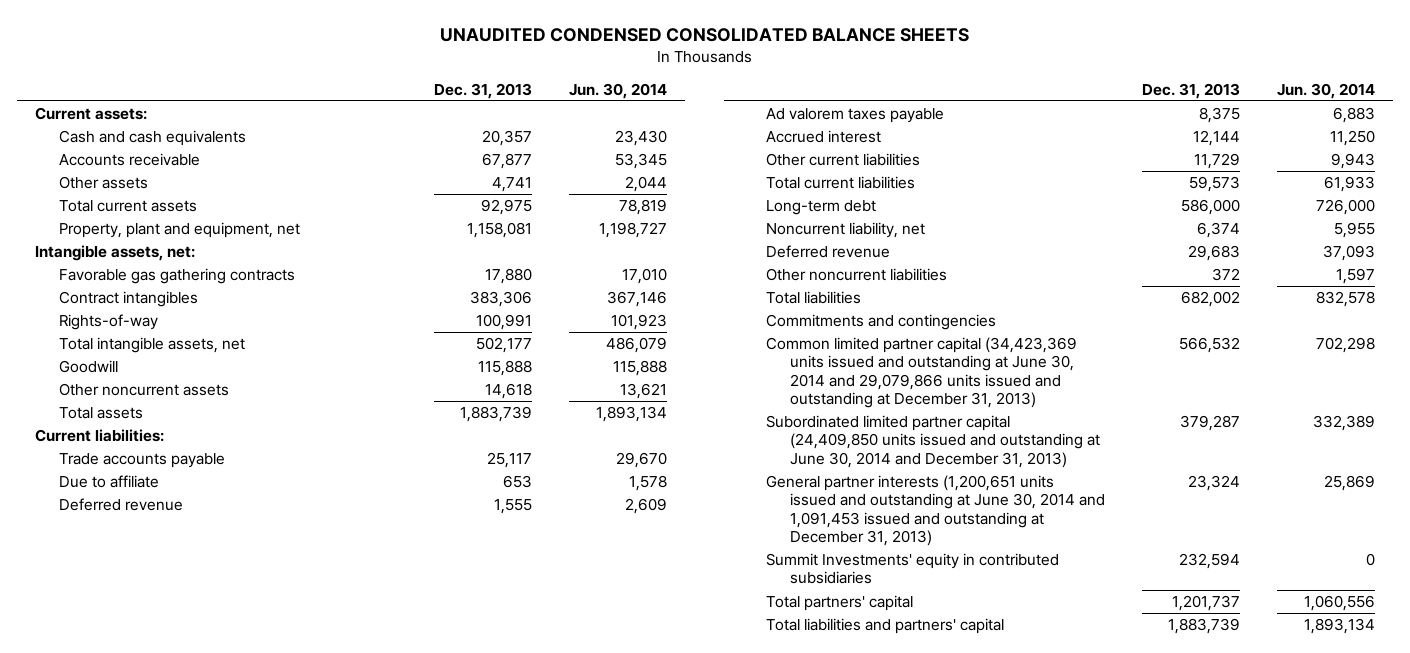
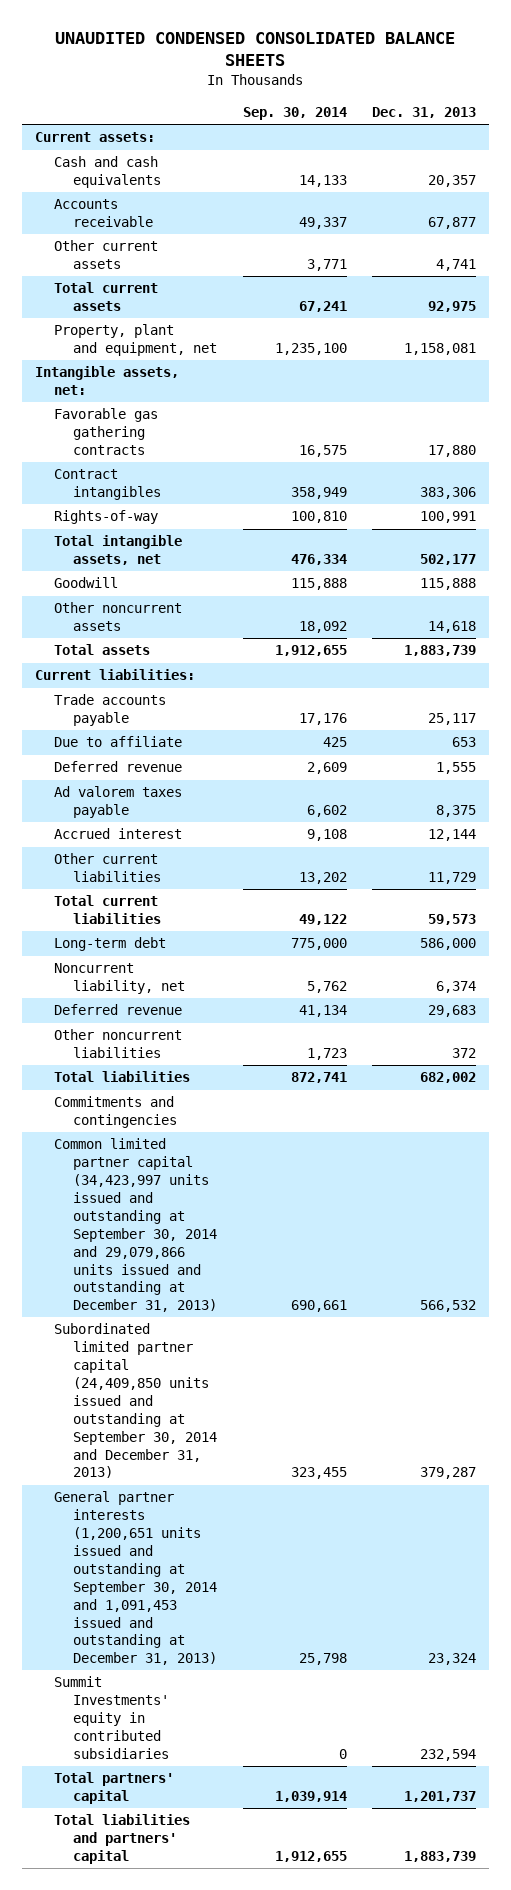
- | Dec. 31, 2013 | Jun. 30, 2014
+ | Sep. 30, 2014 | Dec. 31, 2013
- Other assets | 4,741 | 2,044
+ Other current assets | 3,771 | 4,741
- Common limited partner capital (34,423,369 units issued and outstanding at June 30, 2014 and 29,079,866 units issued and outstanding at December 31, 2013) | 566,532 | 702,298
- Subordinated limited partner capital (24,409,850 units issued and outstanding at June 30, 2014 and December 31, 2013) | 379,287 | 332,389
- General partner interests (1,200,651 units issued and outstanding at June 30, 2014 and 1,091,453 issued and outstanding at December 31, 2013) | 23,324 | 25,869
+ Common limited partner capital (34,423,997 units issued and outstanding at September 30, 2014 and 29,079,866 units issued and outstanding at December 31, 2013) | 690,661 | 566,532
+ Subordinated limited partner capital (24,409,850 units issued and outstanding at September 30, 2014 and December 31, 2013) | 323,455 | 379,287
+ General partner interests (1,200,651 units issued and outstanding at September 30, 2014 and 1,091,453 issued and outstanding at December 31, 2013) | 25,798 | 23,324

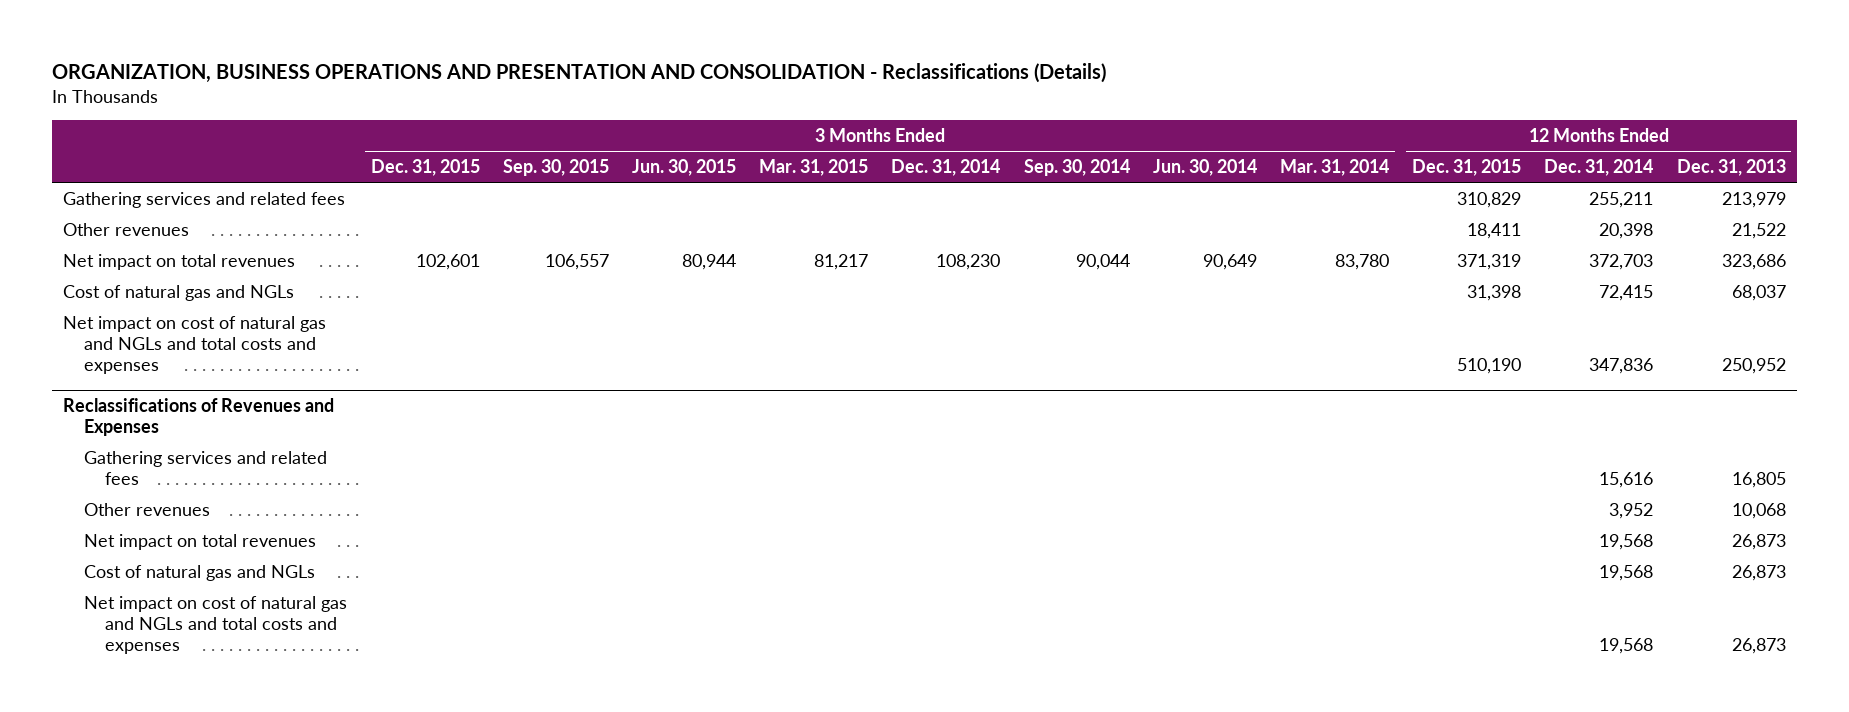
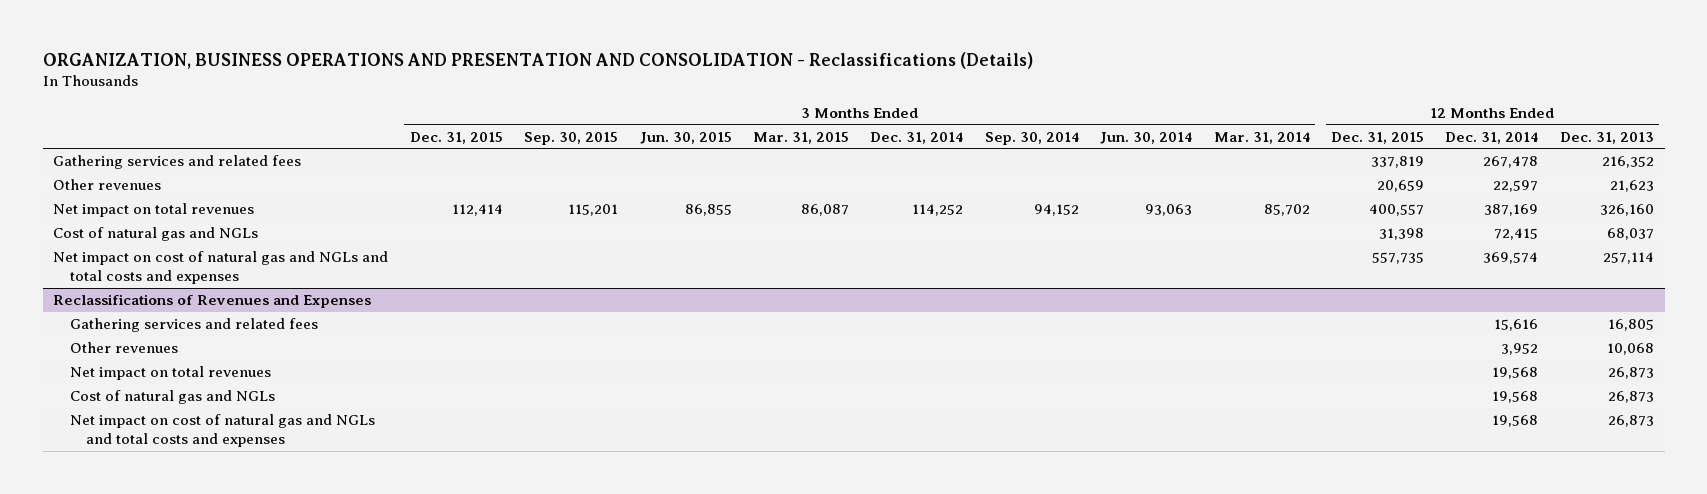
- Gathering services and related fees | | | | | | | | | 310,829 | 255,211 | 213,979
- Other revenues | | | | | | | | | 18,411 | 20,398 | 21,522
- Net impact on total revenues | 102,601 | 106,557 | 80,944 | 81,217 | 108,230 | 90,044 | 90,649 | 83,780 | 371,319 | 372,703 | 323,686
+ Gathering services and related fees | | | | | | | | | 337,819 | 267,478 | 216,352
+ Other revenues | | | | | | | | | 20,659 | 22,597 | 21,623
+ Net impact on total revenues | 112,414 | 115,201 | 86,855 | 86,087 | 114,252 | 94,152 | 93,063 | 85,702 | 400,557 | 387,169 | 326,160
- Net impact on cost of natural gas and NGLs and total costs and expenses | | | | | | | | | 510,190 | 347,836 | 250,952
+ Net impact on cost of natural gas and NGLs and total costs and expenses | | | | | | | | | 557,735 | 369,574 | 257,114

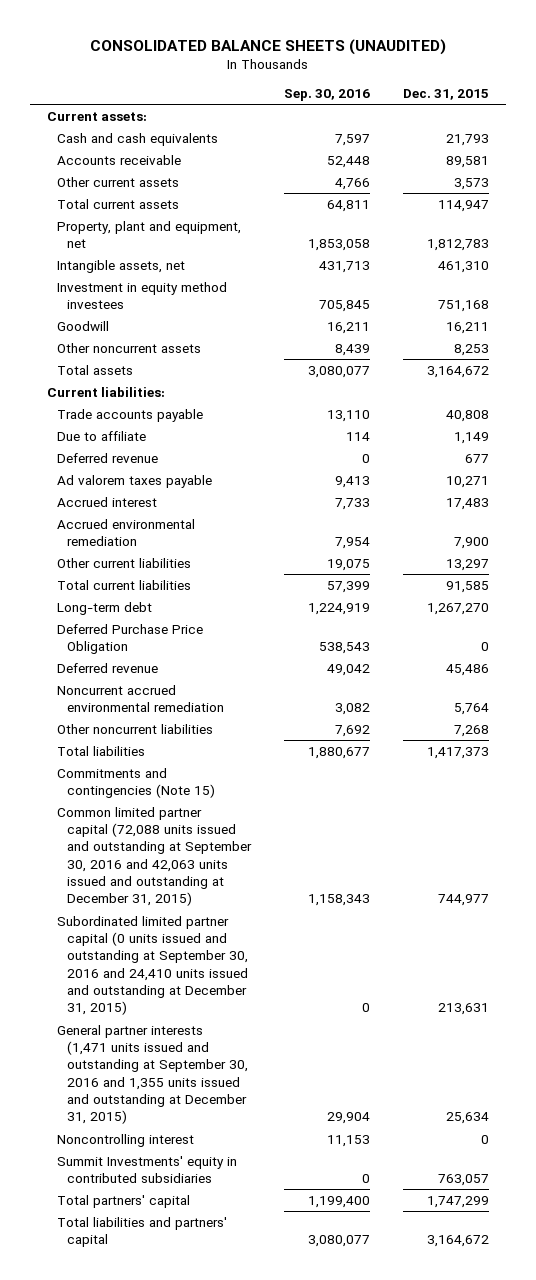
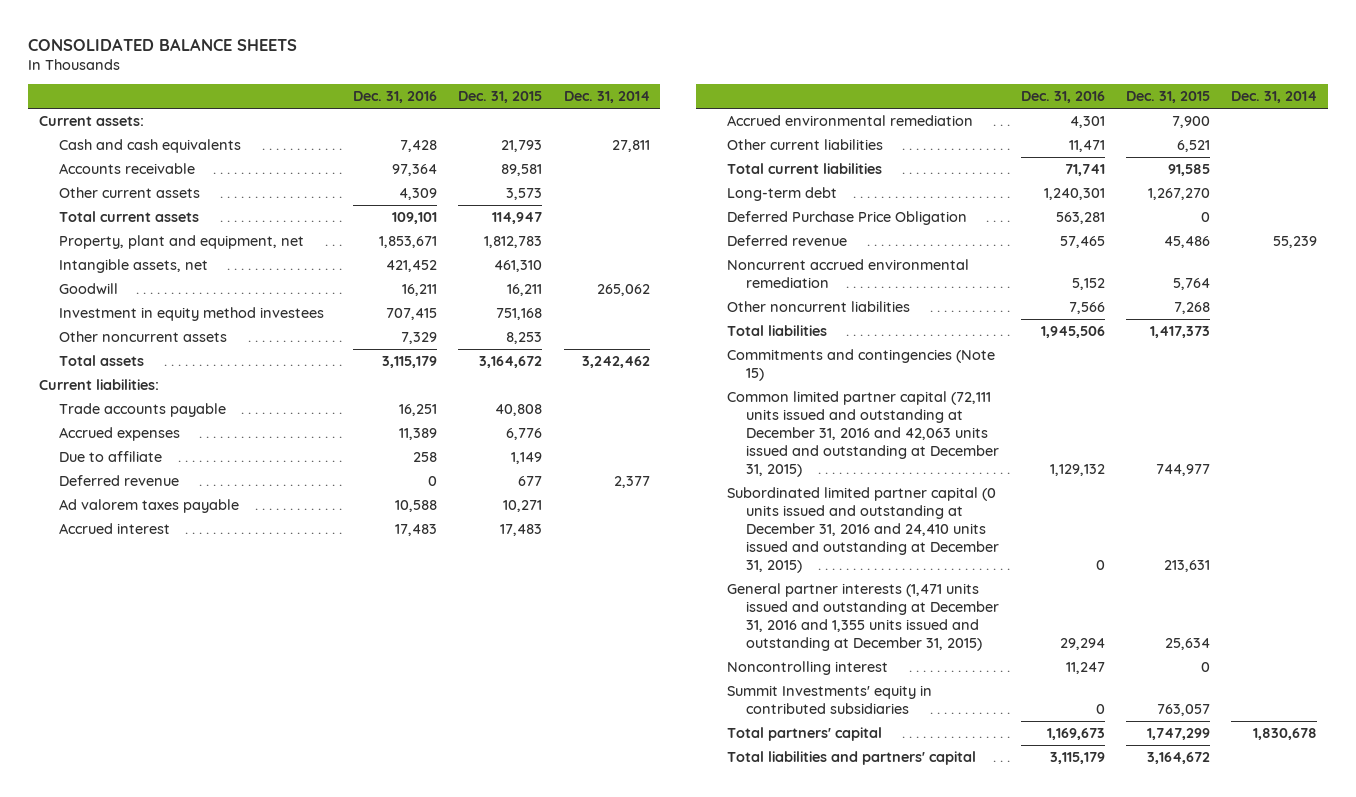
- CONSOLIDATED BALANCE SHEETS (UNAUDITED)
+ CONSOLIDATED BALANCE SHEETS
- | Sep. 30, 2016 | Dec. 31, 2015
+ | Dec. 31, 2016 | Dec. 31, 2015 | Dec. 31, 2014
moved down: Investment in equity method investees | 707,415 | 751,168 |
+ Accrued expenses | 11,389 | 6,776 |
- Other current liabilities | 19,075 | 13,297
+ Other current liabilities | 11,471 | 6,521 |
- Common limited partner capital (72,088 units issued and outstanding at September 30, 2016 and 42,063 units issued and outstanding at December 31, 2015) | 1,158,343 | 744,977
- Subordinated limited partner capital (0 units issued and outstanding at September 30, 2016 and 24,410 units issued and outstanding at December 31, 2015) | 0 | 213,631
- General partner interests (1,471 units issued and outstanding at September 30, 2016 and 1,355 units issued and outstanding at December 31, 2015) | 29,904 | 25,634
+ Common limited partner capital (72,111 units issued and outstanding at December 31, 2016 and 42,063 units issued and outstanding at December 31, 2015) | 1,129,132 | 744,977 |
+ Subordinated limited partner capital (0 units issued and outstanding at December 31, 2016 and 24,410 units issued and outstanding at December 31, 2015) | 0 | 213,631 |
+ General partner interests (1,471 units issued and outstanding at December 31, 2016 and 1,355 units issued and outstanding at December 31, 2015) | 29,294 | 25,634 |

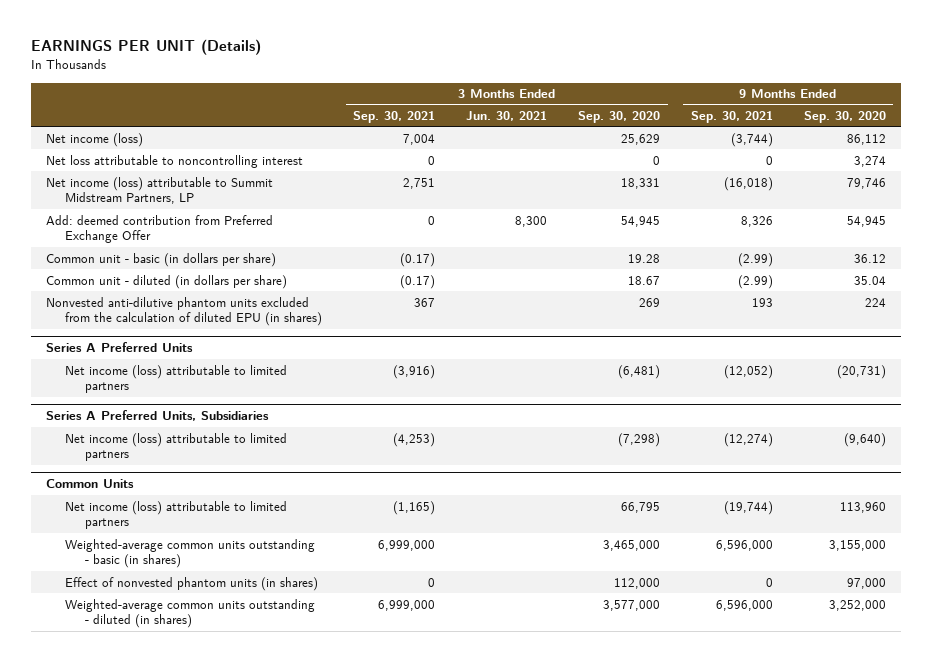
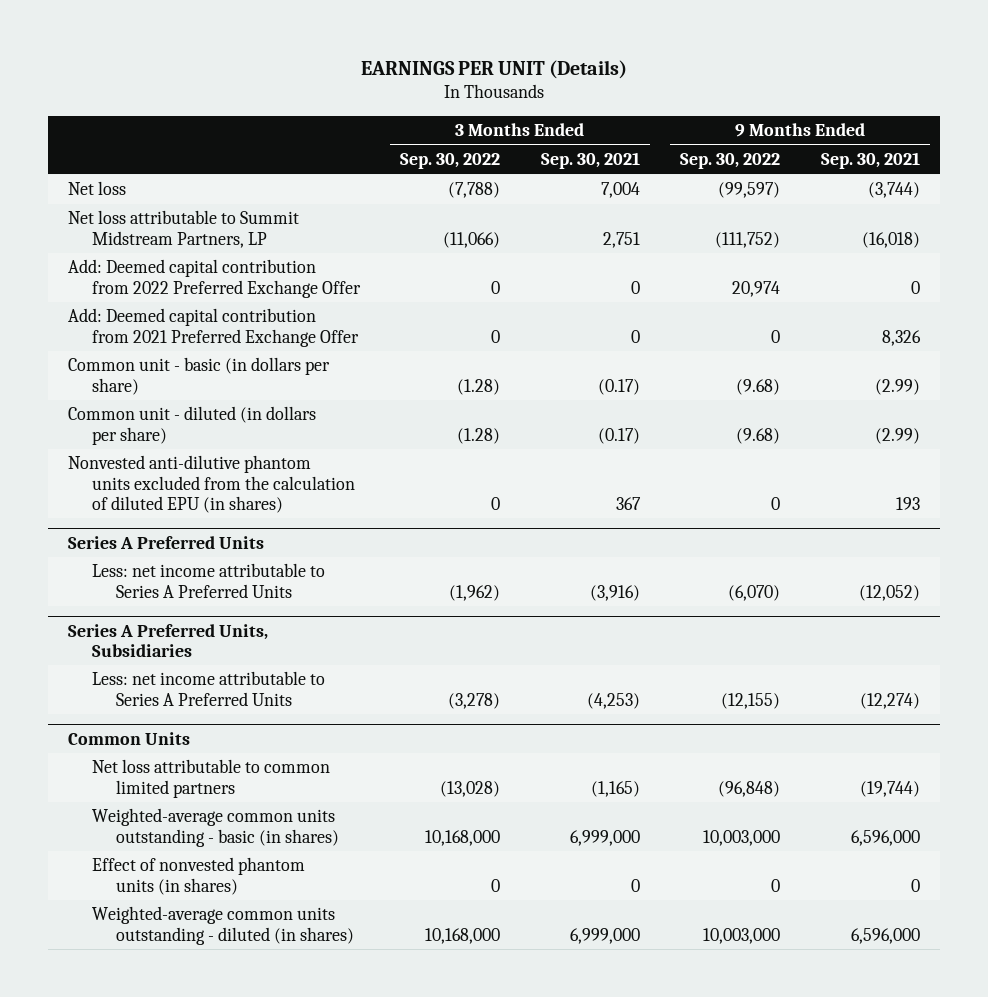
- | 3 Months Ended Sep. 30, 2021 | 3 Months Ended Jun. 30, 2021 | 3 Months Ended Sep. 30, 2020 | 9 Months Ended Sep. 30, 2021 | 9 Months Ended Sep. 30, 2020
+ | 3 Months Ended Sep. 30, 2022 | 3 Months Ended Sep. 30, 2021 | 9 Months Ended Sep. 30, 2022 | 9 Months Ended Sep. 30, 2021
- Net income (loss) | 7,004 | | 25,629 | (3,744) | 86,112
- Net loss attributable to noncontrolling interest | 0 | | 0 | 0 | 3,274
- Net income (loss) attributable to Summit Midstream Partners, LP | 2,751 | | 18,331 | (16,018) | 79,746
- Add: deemed contribution from Preferred Exchange Offer | 0 | 8,300 | 54,945 | 8,326 | 54,945
+ Net loss | (7,788) | 7,004 | (99,597) | (3,744)
+ Net loss attributable to Summit Midstream Partners, LP | (11,066) | 2,751 | (111,752) | (16,018)
+ Add: Deemed capital contribution from 2022 Preferred Exchange Offer | 0 | 0 | 20,974 | 0
+ Add: Deemed capital contribution from 2021 Preferred Exchange Offer | 0 | 0 | 0 | 8,326
@ Series A Preferred Units
- Net income (loss) attributable to limited partners | (3,916) | | (6,481) | (12,052) | (20,731)
+ Less: net income attributable to Series A Preferred Units | (1,962) | (3,916) | (6,070) | (12,052)
@ Series A Preferred Units, Subsidiaries
- Net income (loss) attributable to limited partners | (4,253) | | (7,298) | (12,274) | (9,640)
+ Less: net income attributable to Series A Preferred Units | (3,278) | (4,253) | (12,155) | (12,274)
@ Common Units
- Net income (loss) attributable to limited partners | (1,165) | | 66,795 | (19,744) | 113,960
+ Net loss attributable to common limited partners | (13,028) | (1,165) | (96,848) | (19,744)

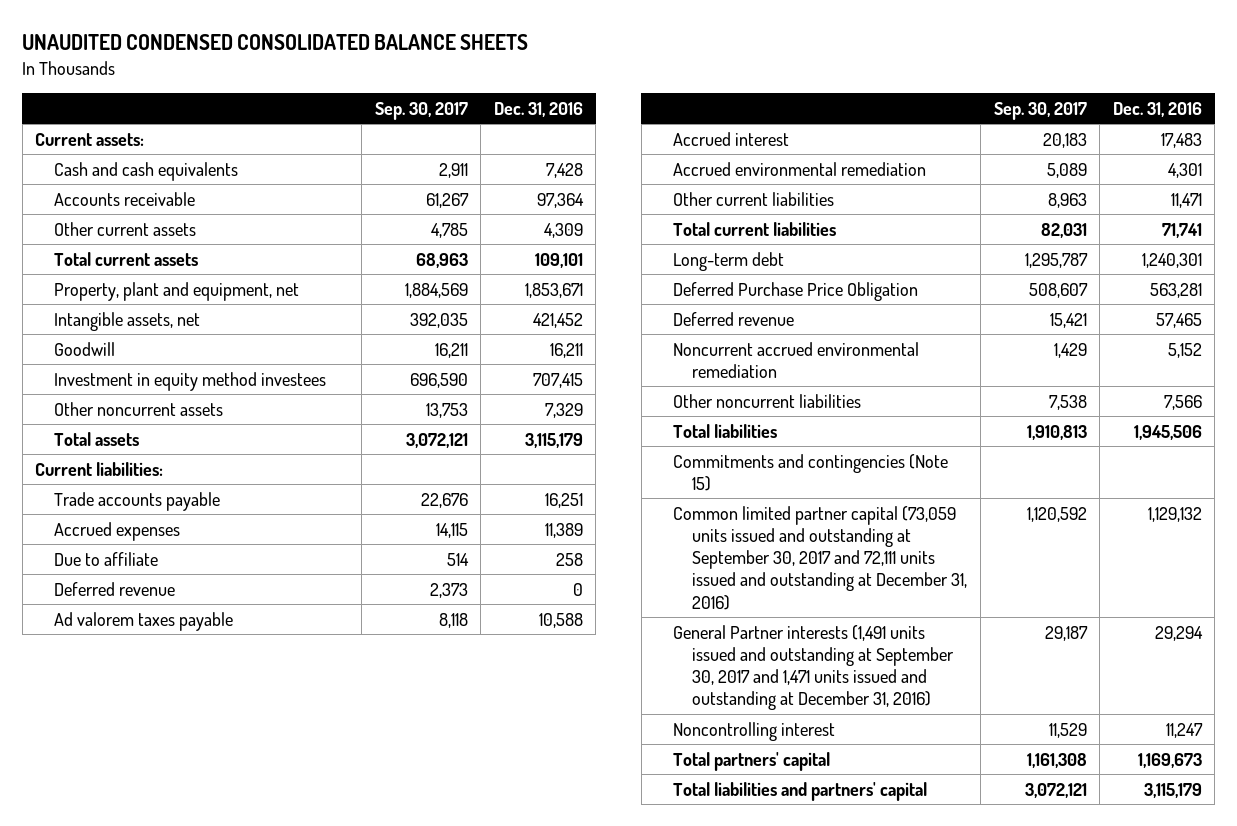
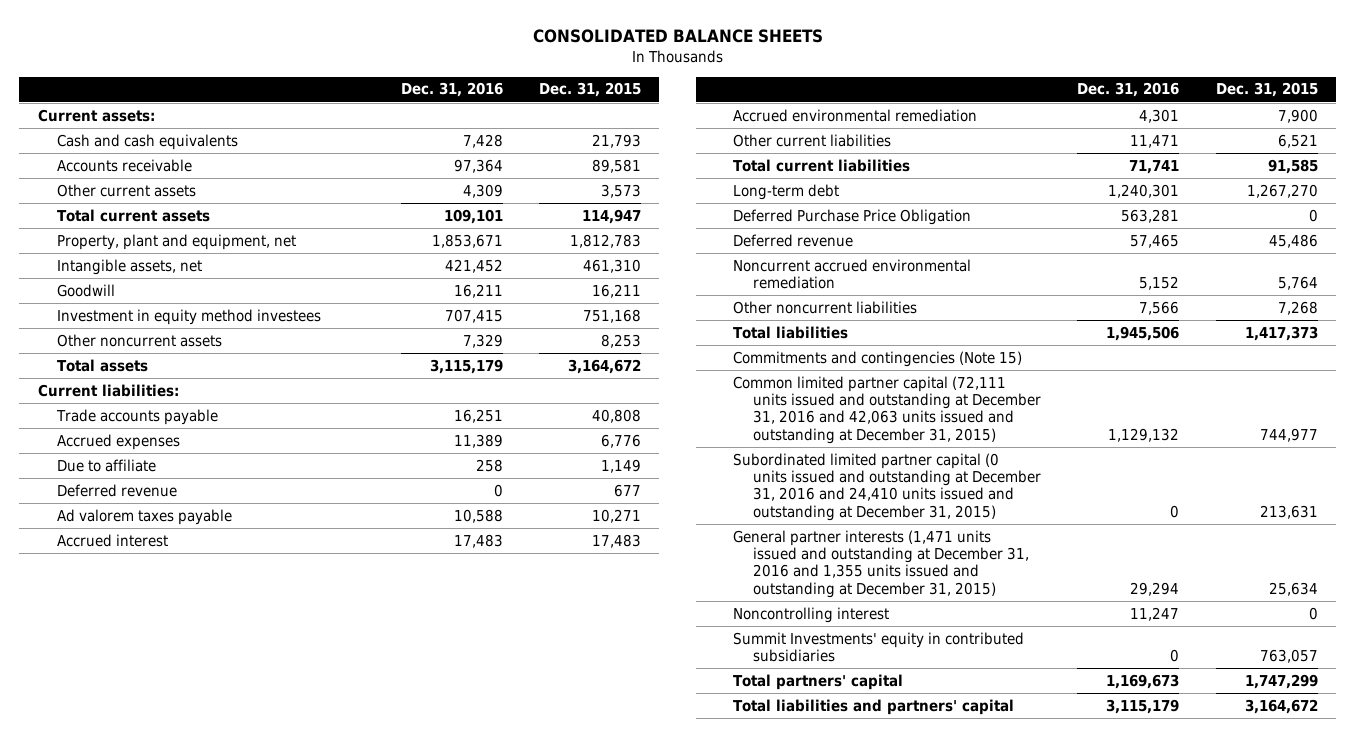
- UNAUDITED CONDENSED CONSOLIDATED BALANCE SHEETS
+ CONSOLIDATED BALANCE SHEETS
- | Sep. 30, 2017 | Dec. 31, 2016
+ | Dec. 31, 2016 | Dec. 31, 2015
- Common limited partner capital (73,059 units issued and outstanding at September 30, 2017 and 72,111 units issued and outstanding at December 31, 2016) | 1,120,592 | 1,129,132
- General Partner interests (1,491 units issued and outstanding at September 30, 2017 and 1,471 units issued and outstanding at December 31, 2016) | 29,187 | 29,294
+ Common limited partner capital (72,111 units issued and outstanding at December 31, 2016 and 42,063 units issued and outstanding at December 31, 2015) | 1,129,132 | 744,977
+ Subordinated limited partner capital (0 units issued and outstanding at December 31, 2016 and 24,410 units issued and outstanding at December 31, 2015) | 0 | 213,631
+ General partner interests (1,471 units issued and outstanding at December 31, 2016 and 1,355 units issued and outstanding at December 31, 2015) | 29,294 | 25,634
+ Summit Investments' equity in contributed subsidiaries | 0 | 763,057

